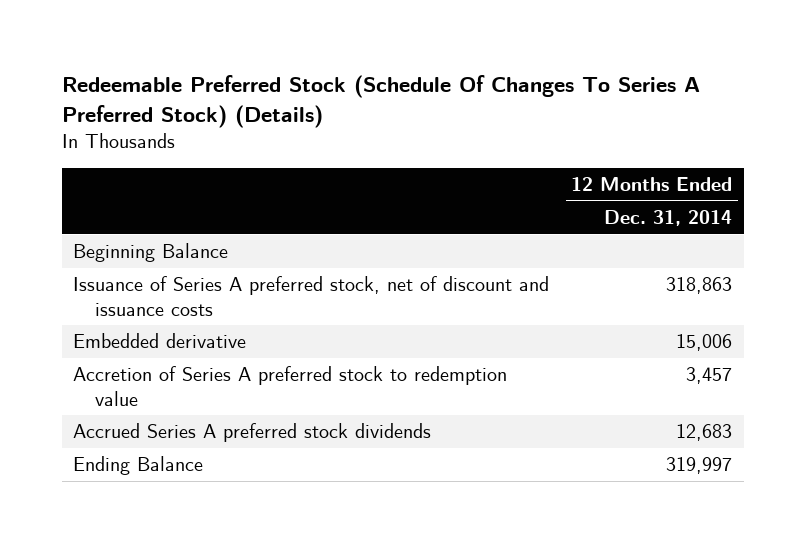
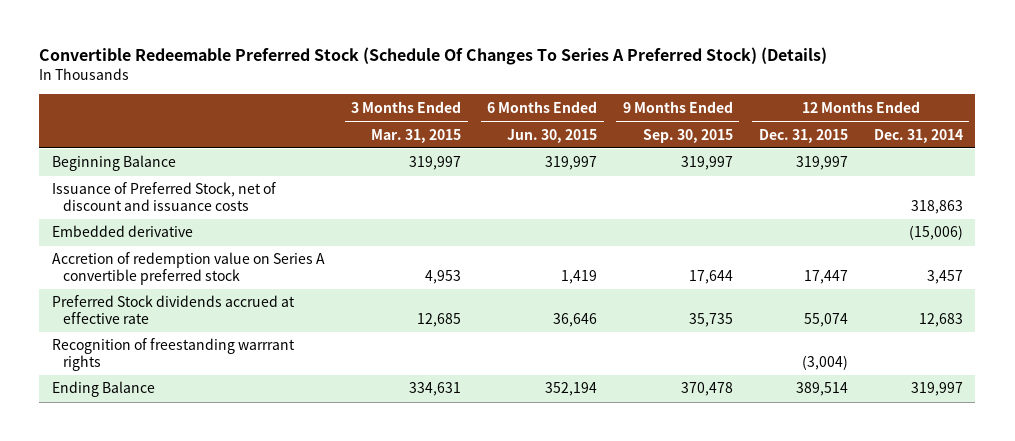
- Redeemable Preferred Stock (Schedule Of Changes To Series A Preferred Stock) (Details)
+ Convertible Redeemable Preferred Stock (Schedule Of Changes To Series A Preferred Stock) (Details)
- | 12 Months Ended Dec. 31, 2014
+ | 3 Months Ended Mar. 31, 2015 | 6 Months Ended Jun. 30, 2015 | 9 Months Ended Sep. 30, 2015 | 12 Months Ended Dec. 31, 2015 | 12 Months Ended Dec. 31, 2014
- Issuance of Series A preferred stock, net of discount and issuance costs | 318,863
- Embedded derivative | 15,006
- Accretion of Series A preferred stock to redemption value | 3,457
- Accrued Series A preferred stock dividends | 12,683
+ Issuance of Preferred Stock, net of discount and issuance costs | | | | | 318,863
+ Embedded derivative | | | | | (15,006)
+ Accretion of redemption value on Series A convertible preferred stock | 4,953 | 1,419 | 17,644 | 17,447 | 3,457
+ Preferred Stock dividends accrued at effective rate | 12,685 | 36,646 | 35,735 | 55,074 | 12,683
+ Recognition of freestanding warrrant rights | | | | (3,004) |

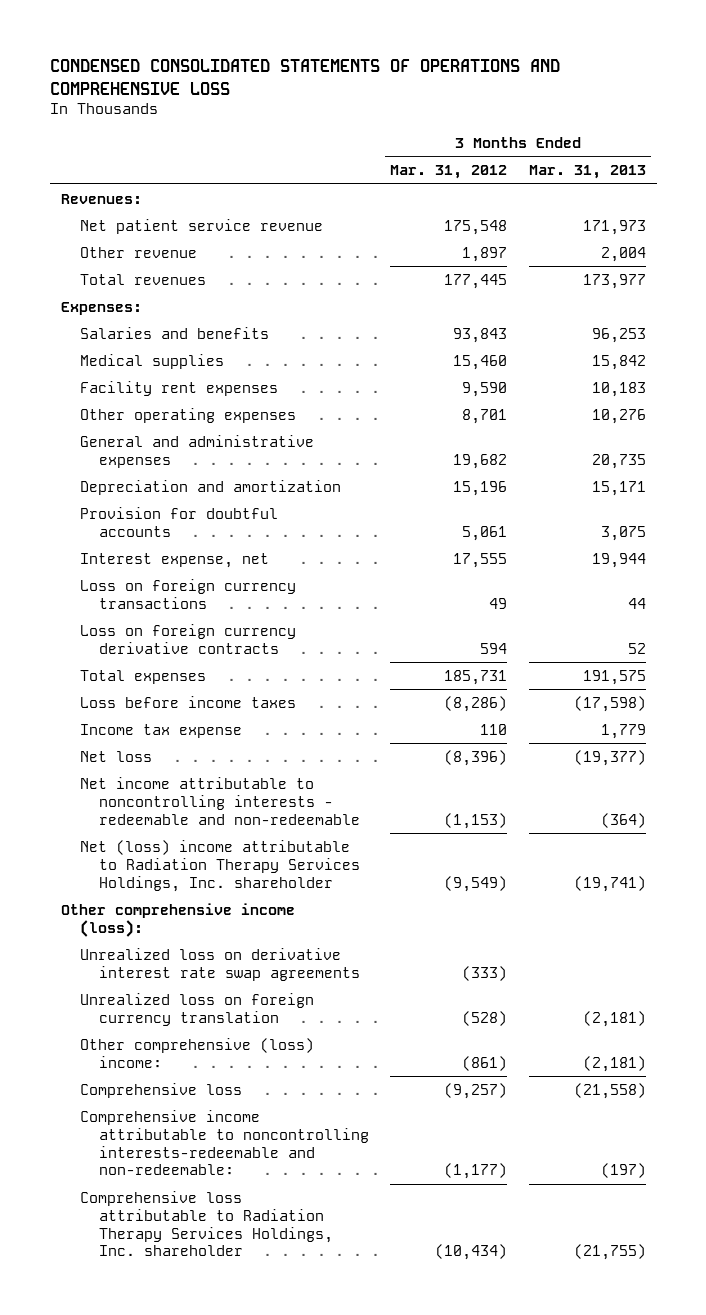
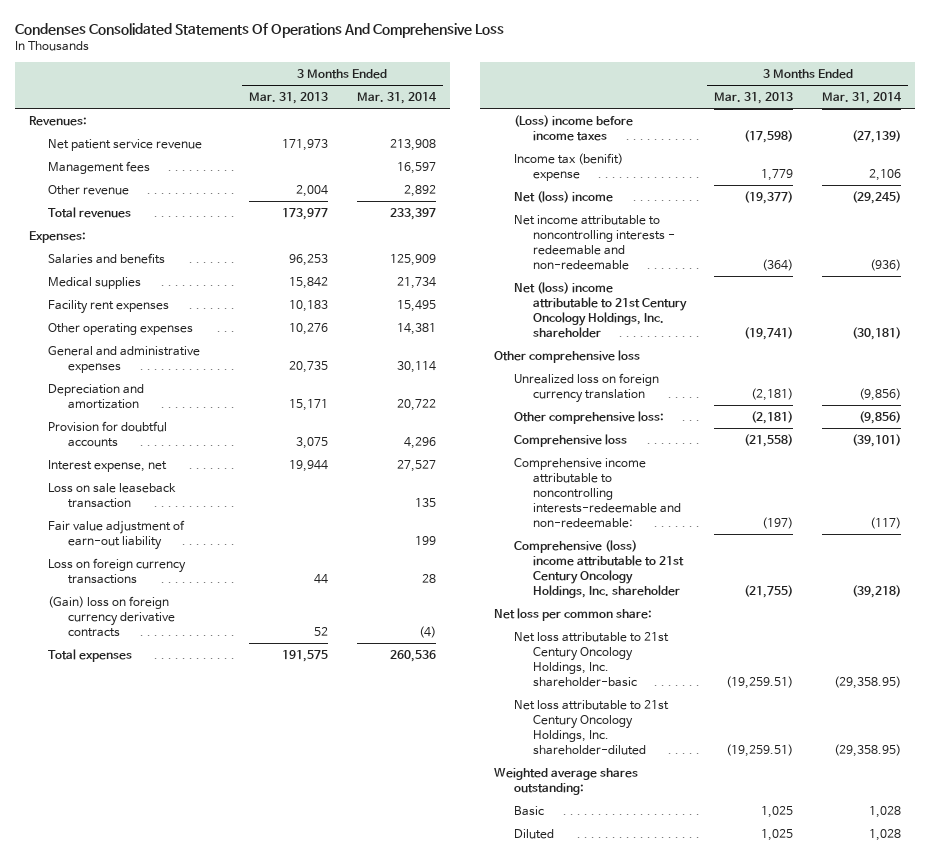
- CONDENSED CONSOLIDATED STATEMENTS OF OPERATIONS AND COMPREHENSIVE LOSS
+ Condenses Consolidated Statements Of Operations And Comprehensive Loss
- | 3 Months Ended Mar. 31, 2012 | 3 Months Ended Mar. 31, 2013
+ | 3 Months Ended Mar. 31, 2013 | 3 Months Ended Mar. 31, 2014
+ Management fees | | 16,597
+ Loss on sale leaseback transaction | | 135
+ Fair value adjustment of earn-out liability | | 199
- Loss on foreign currency derivative contracts | 594 | 52
+ (Gain) loss on foreign currency derivative contracts | 52 | (4)
- Loss before income taxes | (8,286) | (17,598)
- Income tax expense | 110 | 1,779
- Net loss | (8,396) | (19,377)
+ (Loss) income before income taxes | (17,598) | (27,139)
+ Income tax (benifit) expense | 1,779 | 2,106
+ Net (loss) income | (19,377) | (29,245)
- Net (loss) income attributable to Radiation Therapy Services Holdings, Inc. shareholder | (9,549) | (19,741)
- Other comprehensive income (loss):
- Unrealized loss on derivative interest rate swap agreements | (333) |
+ Net (loss) income attributable to 21st Century Oncology Holdings, Inc. shareholder | (19,741) | (30,181)
+ Other comprehensive loss
- Other comprehensive (loss) income: | (861) | (2,181)
+ Other comprehensive loss: | (2,181) | (9,856)
- Comprehensive loss attributable to Radiation Therapy Services Holdings, Inc. shareholder | (10,434) | (21,755)
+ Comprehensive (loss) income attributable to 21st Century Oncology Holdings, Inc. shareholder | (21,755) | (39,218)
+ Net loss per common share:
+ Net loss attributable to 21st Century Oncology Holdings, Inc. shareholder-basic | (19,259.51) | (29,358.95)
+ Net loss attributable to 21st Century Oncology Holdings, Inc. shareholder-diluted | (19,259.51) | (29,358.95)
+ Weighted average shares outstanding:
+ Basic | 1,025 | 1,028
+ Diluted | 1,025 | 1,028

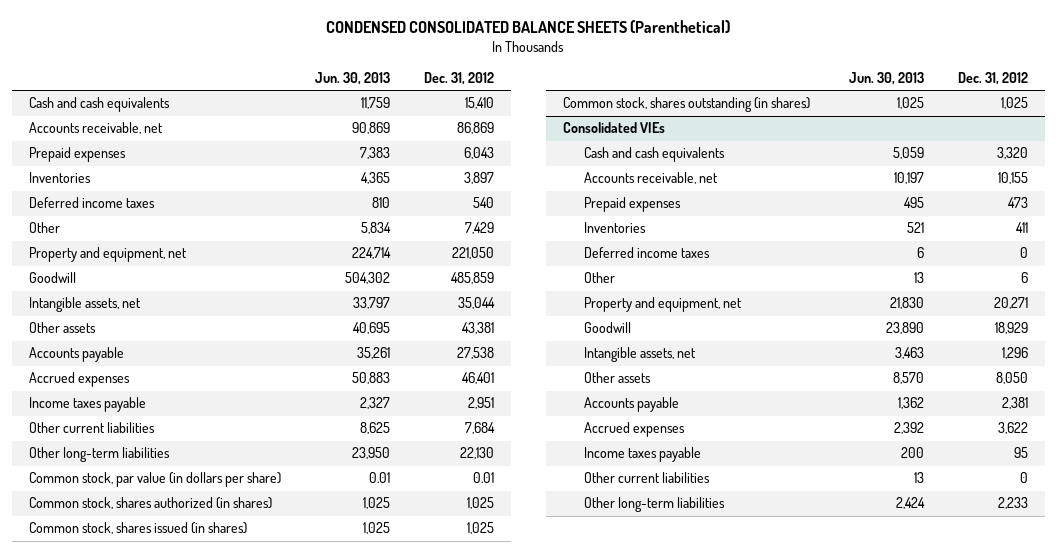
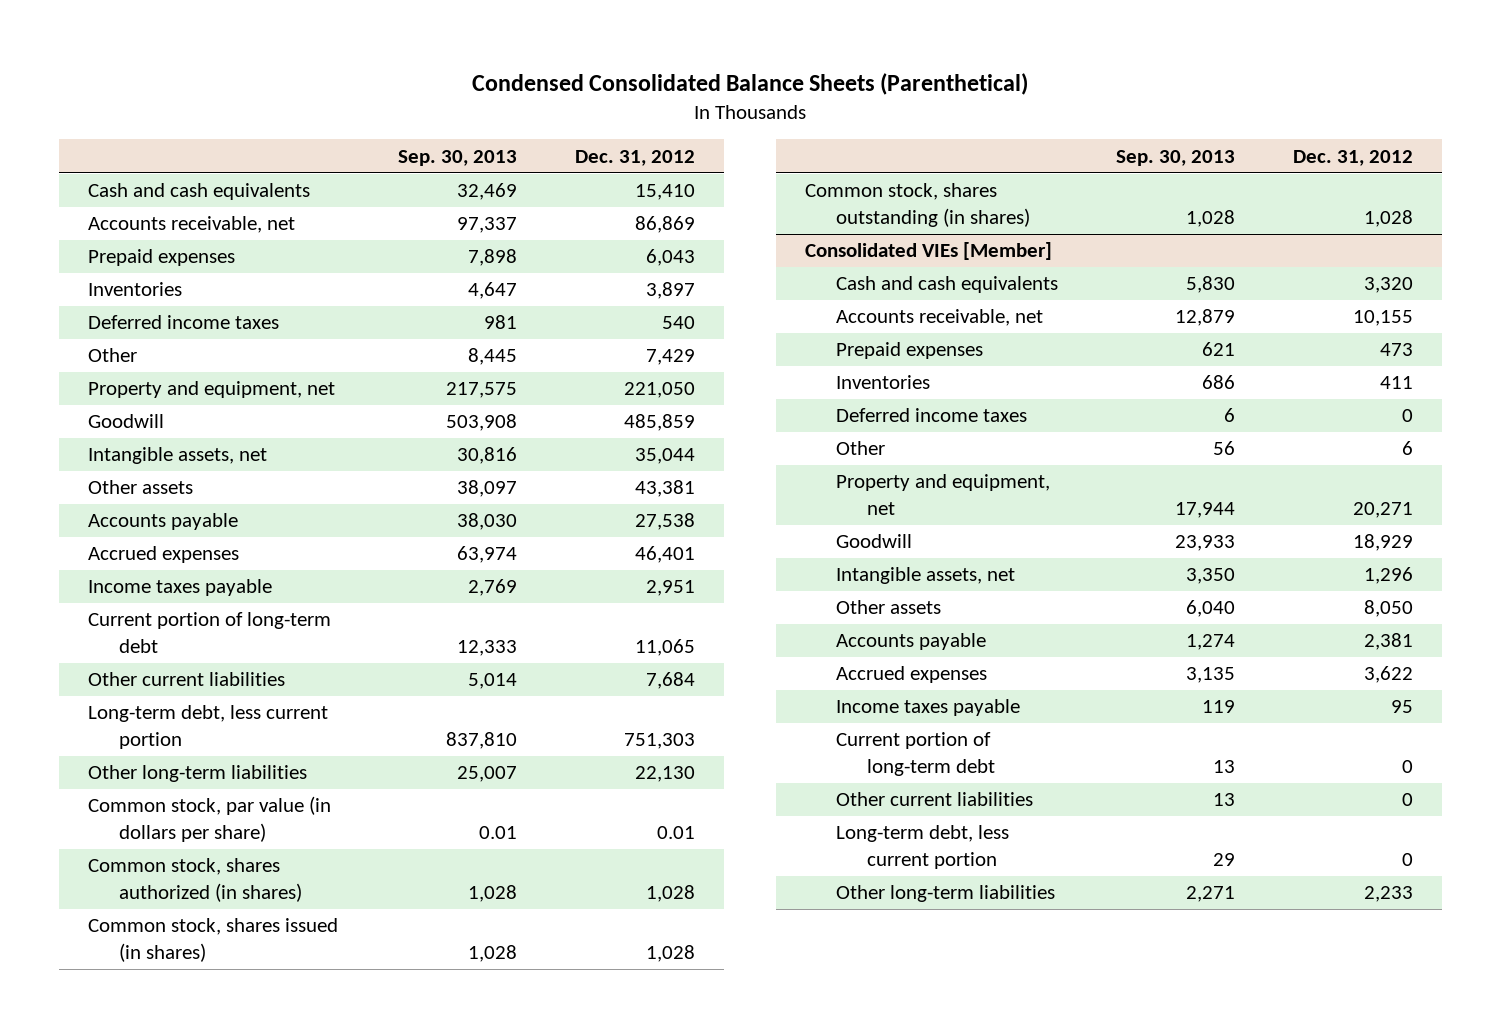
- CONDENSED CONSOLIDATED BALANCE SHEETS (Parenthetical)
+ Condensed Consolidated Balance Sheets (Parenthetical)
- | Jun. 30, 2013 | Dec. 31, 2012
+ | Sep. 30, 2013 | Dec. 31, 2012
+ Current portion of long-term debt | 12,333 | 11,065
+ Long-term debt, less current portion | 837,810 | 751,303
- Common stock, shares authorized (in shares) | 1,025 | 1,025
- Common stock, shares issued (in shares) | 1,025 | 1,025
- Common stock, shares outstanding (in shares) | 1,025 | 1,025
- Consolidated VIEs
+ Common stock, shares authorized (in shares) | 1,028 | 1,028
+ Common stock, shares issued (in shares) | 1,028 | 1,028
+ Common stock, shares outstanding (in shares) | 1,028 | 1,028
+ Consolidated VIEs [Member]
+ Current portion of long-term debt | 13 | 0
+ Long-term debt, less current portion | 29 | 0

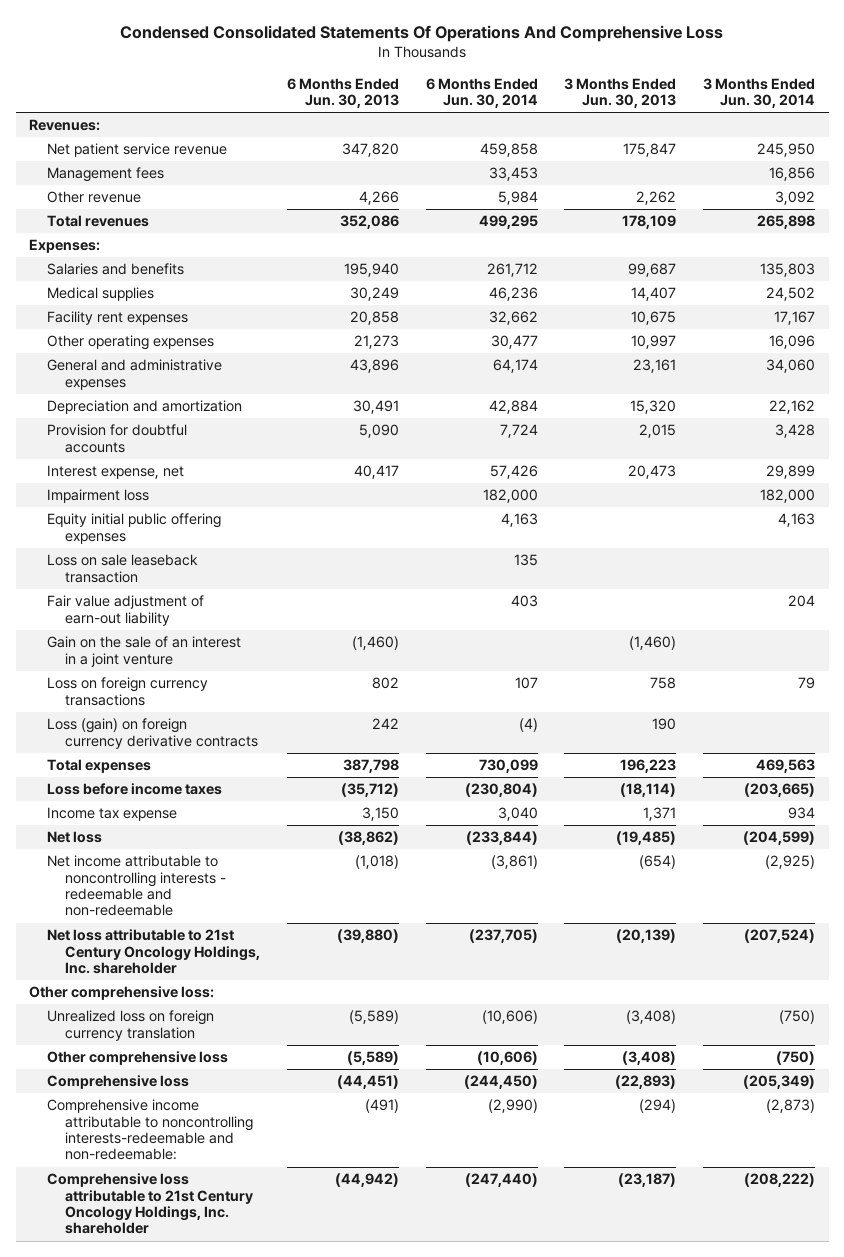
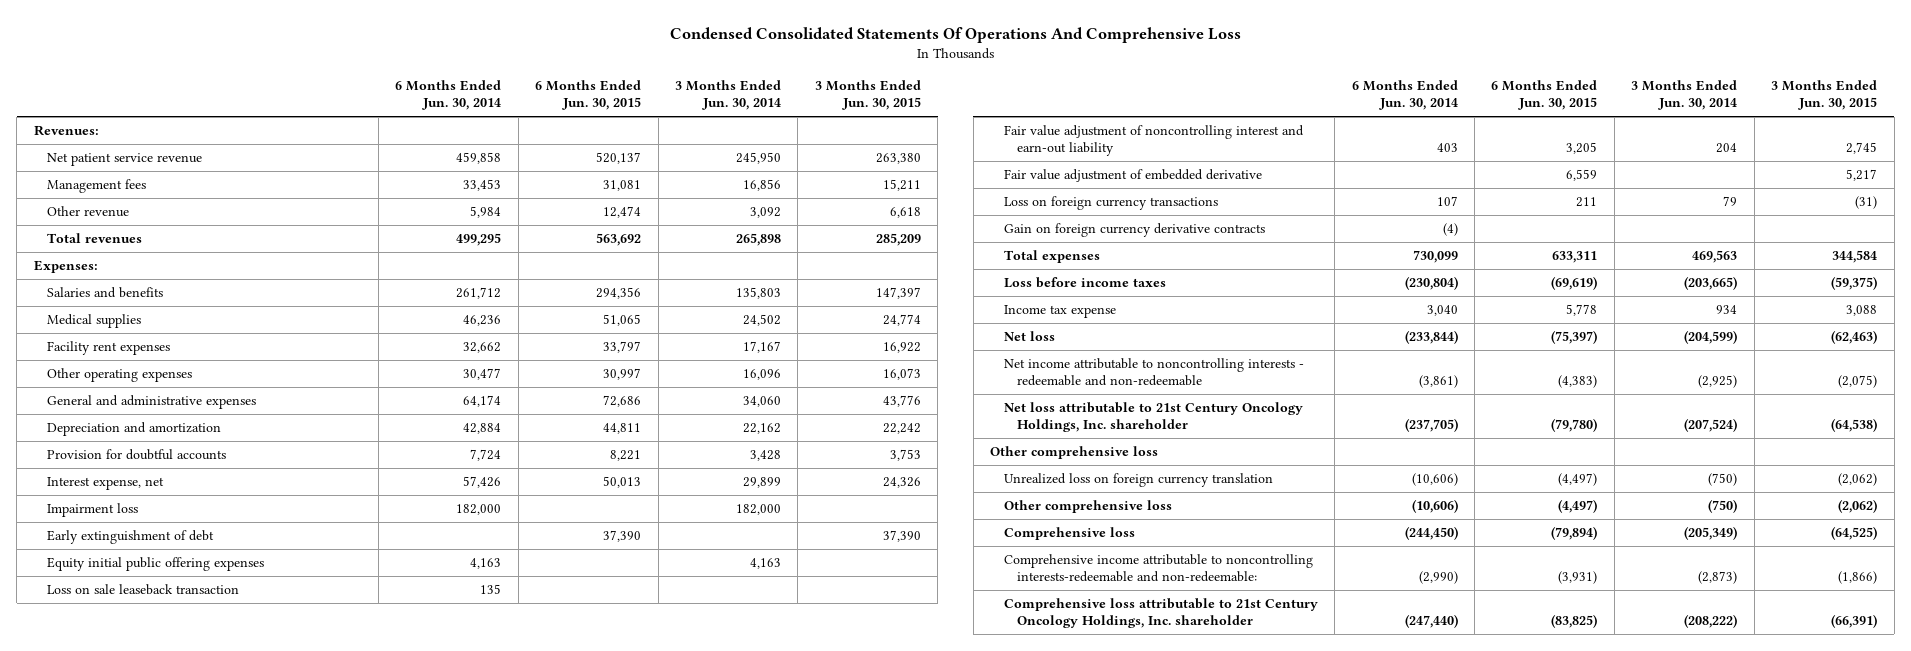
- | 6 Months Ended Jun. 30, 2013 | 6 Months Ended Jun. 30, 2014 | 3 Months Ended Jun. 30, 2013 | 3 Months Ended Jun. 30, 2014
+ | 6 Months Ended Jun. 30, 2014 | 6 Months Ended Jun. 30, 2015 | 3 Months Ended Jun. 30, 2014 | 3 Months Ended Jun. 30, 2015
+ Early extinguishment of debt | | 37,390 | | 37,390
- Fair value adjustment of earn-out liability | | 403 | | 204
- Gain on the sale of an interest in a joint venture | (1,460) | | (1,460) |
+ Fair value adjustment of noncontrolling interest and earn-out liability | 403 | 3,205 | 204 | 2,745
+ Fair value adjustment of embedded derivative | | 6,559 | | 5,217
- Loss (gain) on foreign currency derivative contracts | 242 | (4) | 190 |
+ Gain on foreign currency derivative contracts | (4) | | |
- Other comprehensive loss:
+ Other comprehensive loss

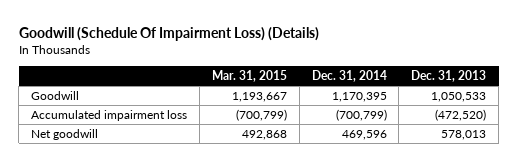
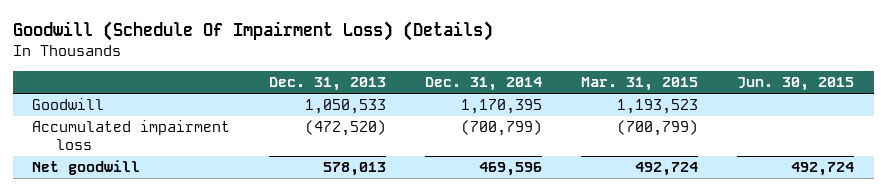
- | Mar. 31, 2015 | Dec. 31, 2014 | Dec. 31, 2013
+ | Dec. 31, 2013 | Dec. 31, 2014 | Mar. 31, 2015 | Jun. 30, 2015
- Goodwill | 1,193,667 | 1,170,395 | 1,050,533
+ Goodwill | 1,050,533 | 1,170,395 | 1,193,523 |
- Net goodwill | 492,868 | 469,596 | 578,013
+ Net goodwill | 578,013 | 469,596 | 492,724 | 492,724

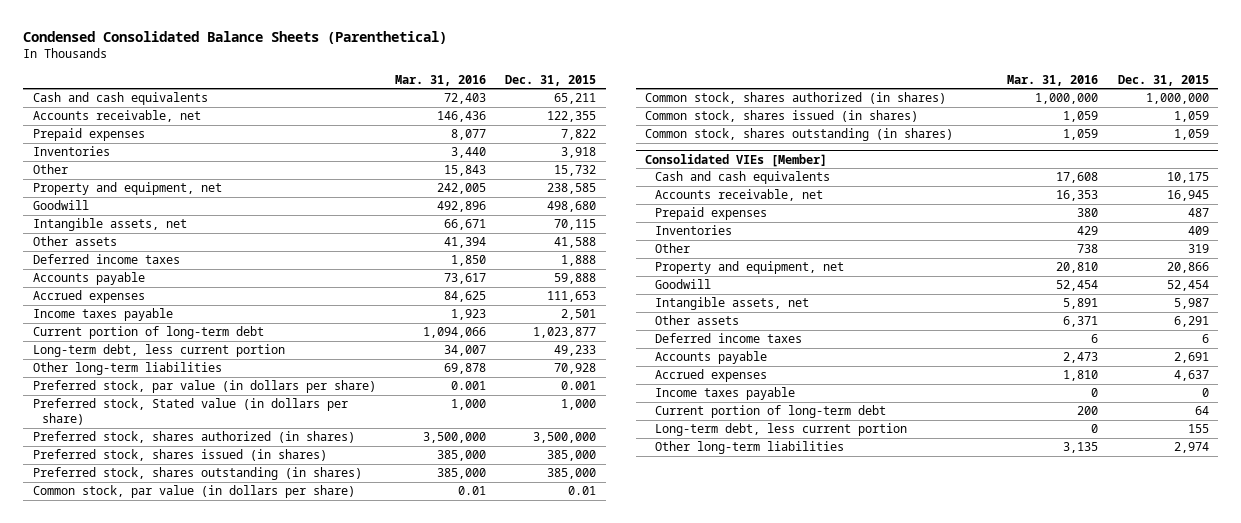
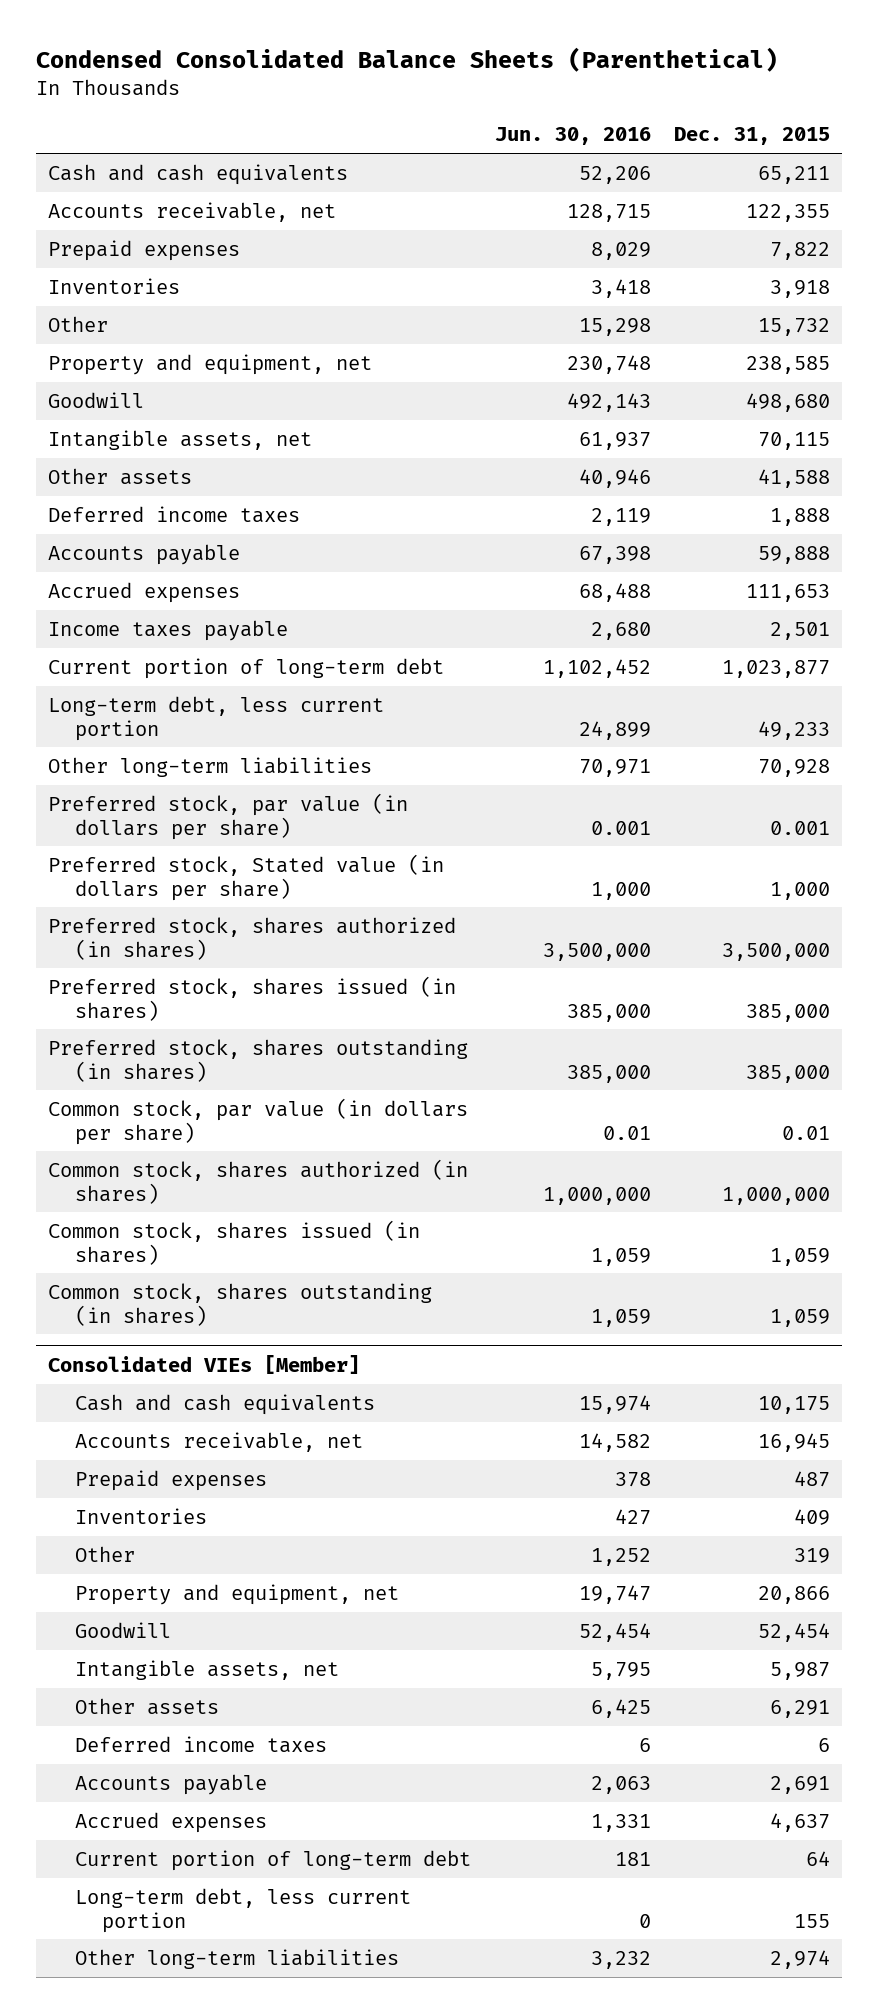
- | Mar. 31, 2016 | Dec. 31, 2015
+ | Jun. 30, 2016 | Dec. 31, 2015
@ Consolidated VIEs [Member]
- Income taxes payable | 0 | 0

